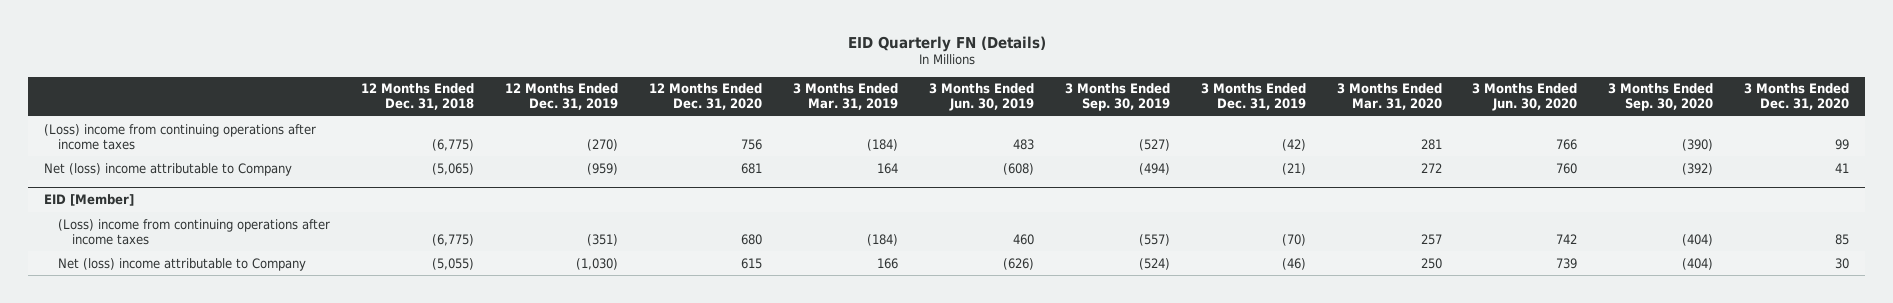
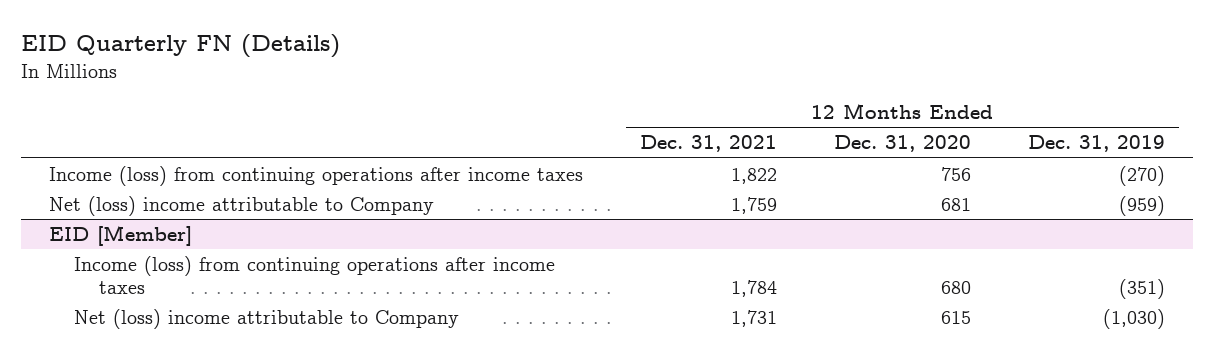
- | 12 Months Ended Dec. 31, 2018 | 12 Months Ended Dec. 31, 2019 | 12 Months Ended Dec. 31, 2020 | 3 Months Ended Mar. 31, 2019 | 3 Months Ended Jun. 30, 2019 | 3 Months Ended Sep. 30, 2019 | 3 Months Ended Dec. 31, 2019 | 3 Months Ended Mar. 31, 2020 | 3 Months Ended Jun. 30, 2020 | 3 Months Ended Sep. 30, 2020 | 3 Months Ended Dec. 31, 2020
+ | 12 Months Ended Dec. 31, 2021 | 12 Months Ended Dec. 31, 2020 | 12 Months Ended Dec. 31, 2019
- (Loss) income from continuing operations after income taxes | (6,775) | (270) | 756 | (184) | 483 | (527) | (42) | 281 | 766 | (390) | 99
+ Income (loss) from continuing operations after income taxes | 1,822 | 756 | (270)
@ EID [Member]
- (Loss) income from continuing operations after income taxes | (6,775) | (351) | 680 | (184) | 460 | (557) | (70) | 257 | 742 | (404) | 85
+ Income (loss) from continuing operations after income taxes | 1,784 | 680 | (351)

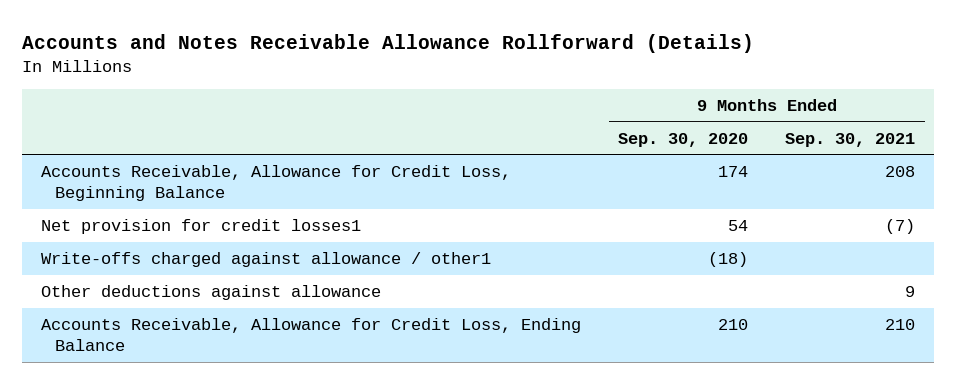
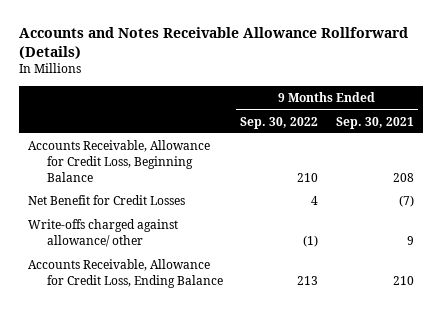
- | 9 Months Ended Sep. 30, 2020 | 9 Months Ended Sep. 30, 2021
+ | 9 Months Ended Sep. 30, 2022 | 9 Months Ended Sep. 30, 2021
- Net provision for credit losses1 | 54 | (7)
- Write-offs charged against allowance / other1 | (18) |
- Other deductions against allowance | | 9
+ Net Benefit for Credit Losses | 4 | (7)
+ Write-offs charged against allowance/ other | (1) | 9

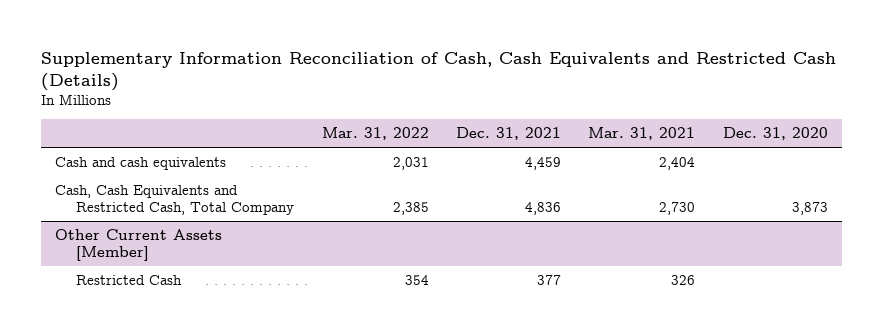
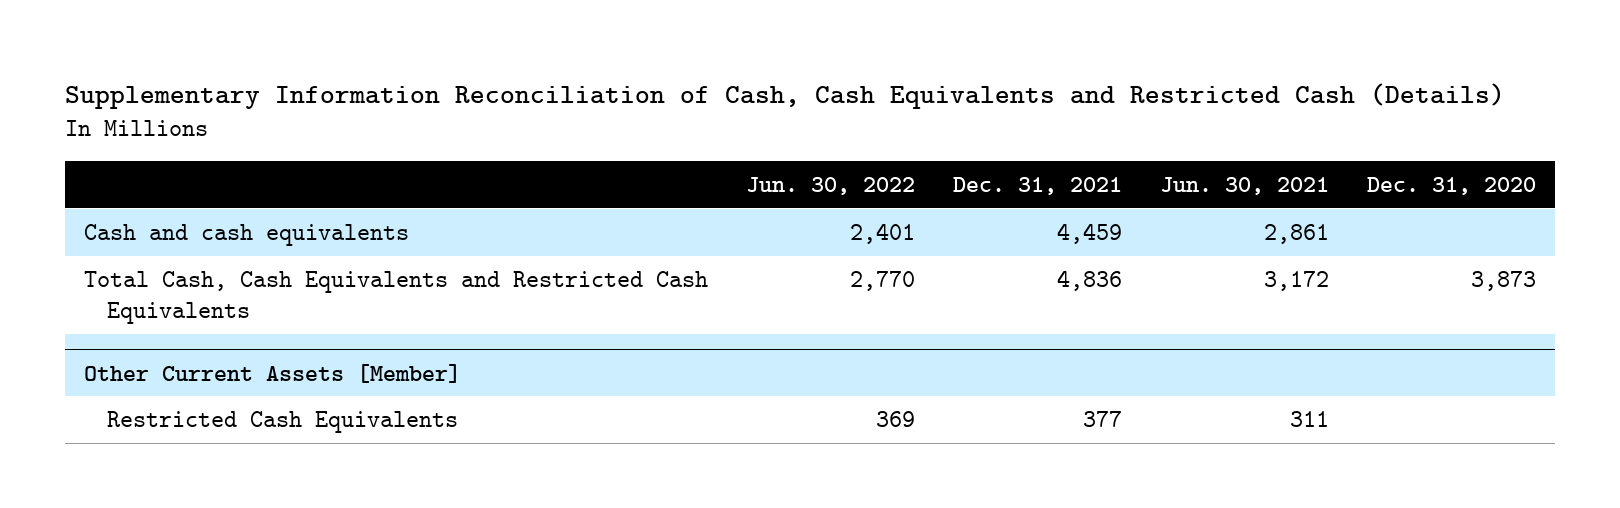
- | Mar. 31, 2022 | Dec. 31, 2021 | Mar. 31, 2021 | Dec. 31, 2020
+ | Jun. 30, 2022 | Dec. 31, 2021 | Jun. 30, 2021 | Dec. 31, 2020
- Cash, Cash Equivalents and Restricted Cash, Total Company | 2,385 | 4,836 | 2,730 | 3,873
+ Total Cash, Cash Equivalents and Restricted Cash Equivalents | 2,770 | 4,836 | 3,172 | 3,873
@ Other Current Assets [Member]
- Restricted Cash | 354 | 377 | 326 |
+ Restricted Cash Equivalents | 369 | 377 | 311 |

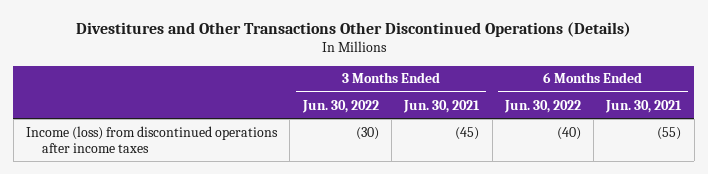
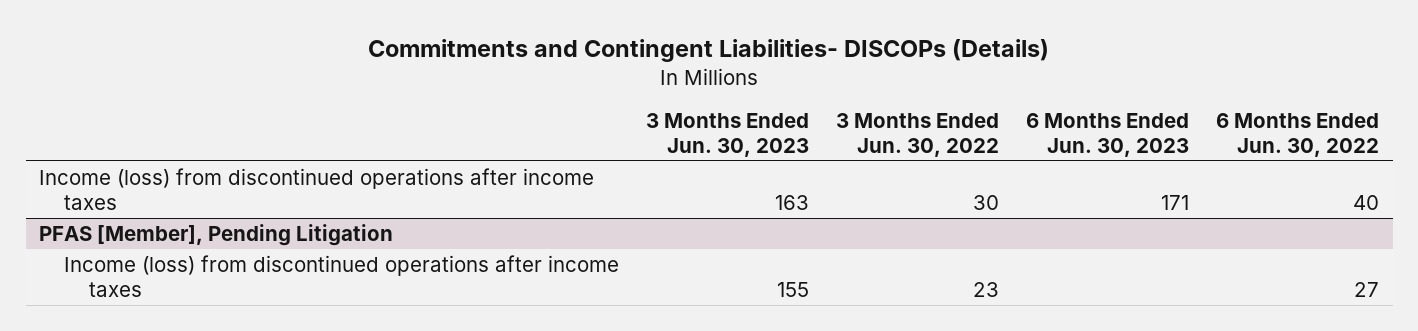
- Divestitures and Other Transactions Other Discontinued Operations (Details)
+ Commitments and Contingent Liabilities- DISCOPs (Details)
- | 3 Months Ended Jun. 30, 2022 | 3 Months Ended Jun. 30, 2021 | 6 Months Ended Jun. 30, 2022 | 6 Months Ended Jun. 30, 2021
+ | 3 Months Ended Jun. 30, 2023 | 3 Months Ended Jun. 30, 2022 | 6 Months Ended Jun. 30, 2023 | 6 Months Ended Jun. 30, 2022
- Income (loss) from discontinued operations after income taxes | (30) | (45) | (40) | (55)
+ Income (loss) from discontinued operations after income taxes | 163 | 30 | 171 | 40
+ PFAS [Member], Pending Litigation
+ Income (loss) from discontinued operations after income taxes | 155 | 23 | | 27

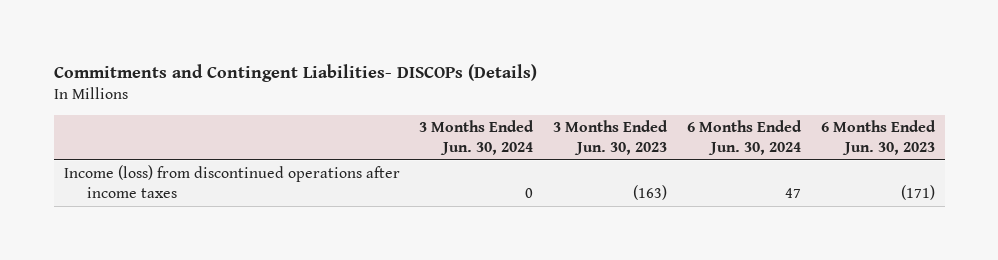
- | 3 Months Ended Jun. 30, 2023 | 3 Months Ended Jun. 30, 2022 | 6 Months Ended Jun. 30, 2023 | 6 Months Ended Jun. 30, 2022
+ | 3 Months Ended Jun. 30, 2024 | 3 Months Ended Jun. 30, 2023 | 6 Months Ended Jun. 30, 2024 | 6 Months Ended Jun. 30, 2023
- Income (loss) from discontinued operations after income taxes | 163 | 30 | 171 | 40
- PFAS [Member], Pending Litigation
- Income (loss) from discontinued operations after income taxes | 155 | 23 | | 27
+ Income (loss) from discontinued operations after income taxes | 0 | (163) | 47 | (171)

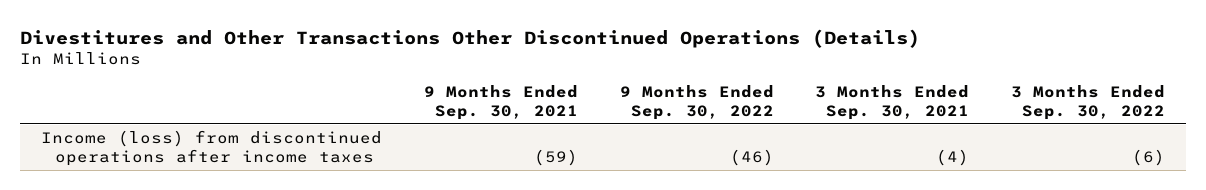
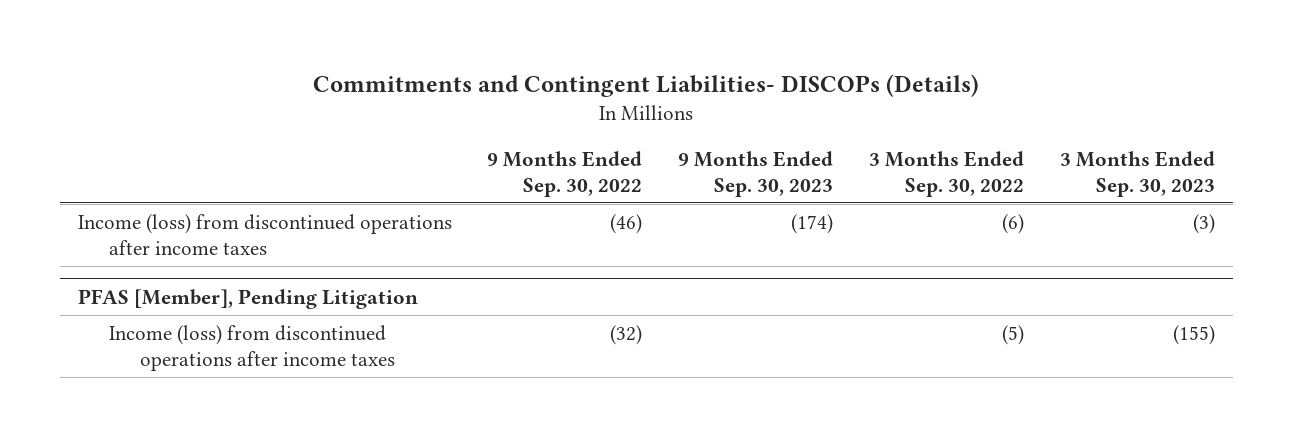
- Divestitures and Other Transactions Other Discontinued Operations (Details)
+ Commitments and Contingent Liabilities- DISCOPs (Details)
- | 9 Months Ended Sep. 30, 2021 | 9 Months Ended Sep. 30, 2022 | 3 Months Ended Sep. 30, 2021 | 3 Months Ended Sep. 30, 2022
+ | 9 Months Ended Sep. 30, 2022 | 9 Months Ended Sep. 30, 2023 | 3 Months Ended Sep. 30, 2022 | 3 Months Ended Sep. 30, 2023
+ PFAS [Member], Pending Litigation
+ Income (loss) from discontinued operations after income taxes | (32) | | (5) | (155)

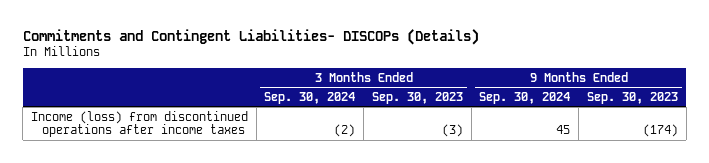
- | 9 Months Ended Sep. 30, 2022 | 9 Months Ended Sep. 30, 2023 | 3 Months Ended Sep. 30, 2022 | 3 Months Ended Sep. 30, 2023
+ | 3 Months Ended Sep. 30, 2024 | 3 Months Ended Sep. 30, 2023 | 9 Months Ended Sep. 30, 2024 | 9 Months Ended Sep. 30, 2023
- PFAS [Member], Pending Litigation
- Income (loss) from discontinued operations after income taxes | (32) | | (5) | (155)

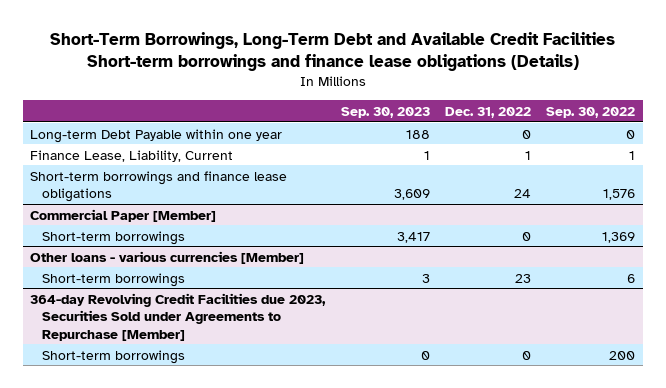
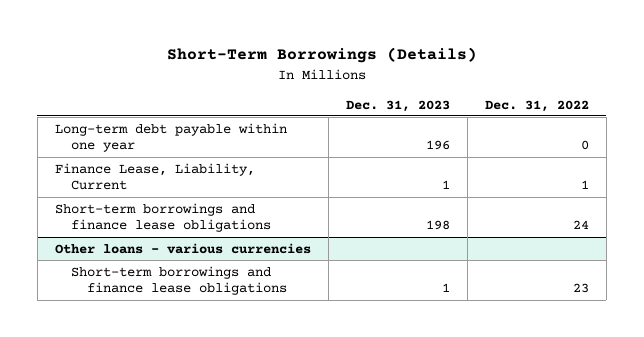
- Short-Term Borrowings, Long-Term Debt and Available Credit Facilities Short-term borrowings and finance lease obligations (Details)
+ Short-Term Borrowings (Details)
- | Sep. 30, 2023 | Dec. 31, 2022 | Sep. 30, 2022
+ | Dec. 31, 2023 | Dec. 31, 2022
- Long-term Debt Payable within one year | 188 | 0 | 0
+ Long-term debt payable within one year | 196 | 0
- Commercial Paper [Member]
- Short-term borrowings | 3,417 | 0 | 1,369
- Other loans - various currencies [Member]
- Short-term borrowings | 3 | 23 | 6
- 364-day Revolving Credit Facilities due 2023, Securities Sold under Agreements to Repurchase [Member]
- Short-term borrowings | 0 | 0 | 200
+ Other loans - various currencies
+ Short-term borrowings and finance lease obligations | 1 | 23

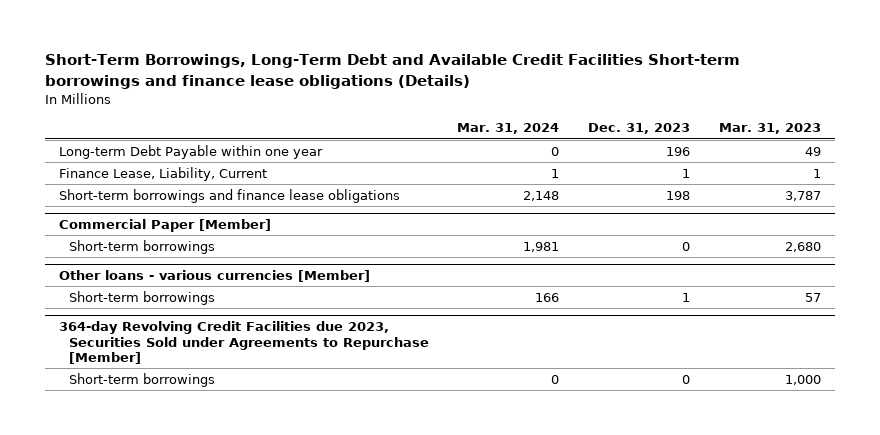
- Short-Term Borrowings (Details)
+ Short-Term Borrowings, Long-Term Debt and Available Credit Facilities Short-term borrowings and finance lease obligations (Details)
- | Dec. 31, 2023 | Dec. 31, 2022
+ | Mar. 31, 2024 | Dec. 31, 2023 | Mar. 31, 2023
- Long-term debt payable within one year | 196 | 0
+ Long-term Debt Payable within one year | 0 | 196 | 49
- Other loans - various currencies
- Short-term borrowings and finance lease obligations | 1 | 23
+ Commercial Paper [Member]
+ Short-term borrowings | 1,981 | 0 | 2,680
+ Other loans - various currencies [Member]
+ Short-term borrowings | 166 | 1 | 57
+ 364-day Revolving Credit Facilities due 2023, Securities Sold under Agreements to Repurchase [Member]
+ Short-term borrowings | 0 | 0 | 1,000

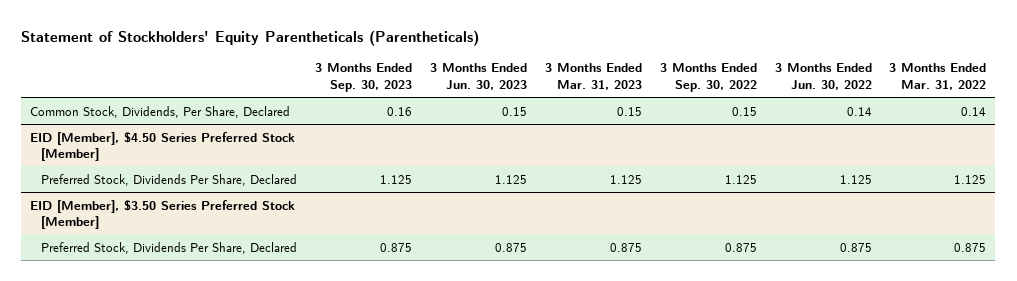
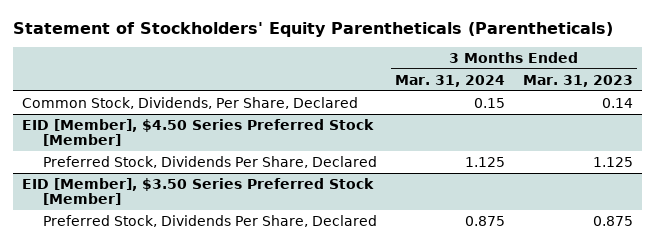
- | 3 Months Ended Sep. 30, 2023 | 3 Months Ended Jun. 30, 2023 | 3 Months Ended Mar. 31, 2023 | 3 Months Ended Sep. 30, 2022 | 3 Months Ended Jun. 30, 2022 | 3 Months Ended Mar. 31, 2022
+ | 3 Months Ended Mar. 31, 2024 | 3 Months Ended Mar. 31, 2023
- Common Stock, Dividends, Per Share, Declared | 0.16 | 0.15 | 0.15 | 0.15 | 0.14 | 0.14
+ Common Stock, Dividends, Per Share, Declared | 0.15 | 0.14

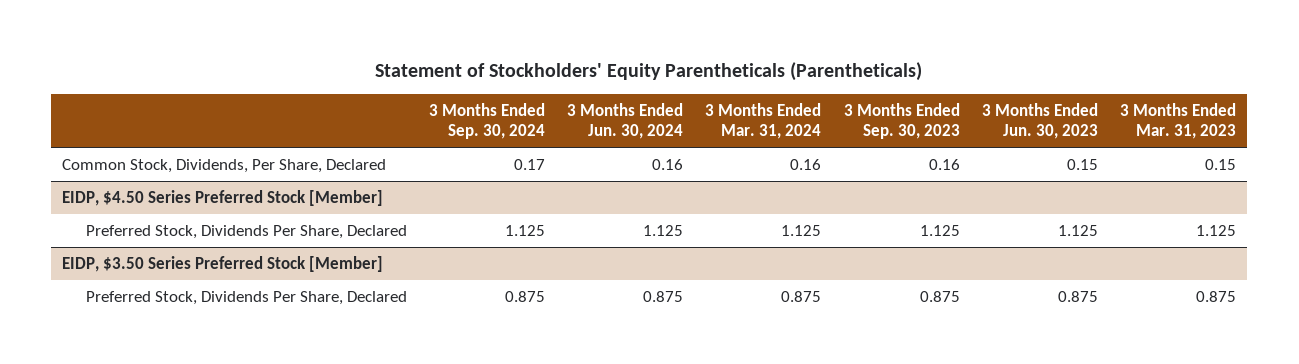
- | 3 Months Ended Mar. 31, 2024 | 3 Months Ended Mar. 31, 2023
+ | 3 Months Ended Sep. 30, 2024 | 3 Months Ended Jun. 30, 2024 | 3 Months Ended Mar. 31, 2024 | 3 Months Ended Sep. 30, 2023 | 3 Months Ended Jun. 30, 2023 | 3 Months Ended Mar. 31, 2023
- Common Stock, Dividends, Per Share, Declared | 0.15 | 0.14
- EID [Member], $4.50 Series Preferred Stock [Member]
+ Common Stock, Dividends, Per Share, Declared | 0.17 | 0.16 | 0.16 | 0.16 | 0.15 | 0.15
+ EIDP, $4.50 Series Preferred Stock [Member]
- EID [Member], $3.50 Series Preferred Stock [Member]
+ EIDP, $3.50 Series Preferred Stock [Member]

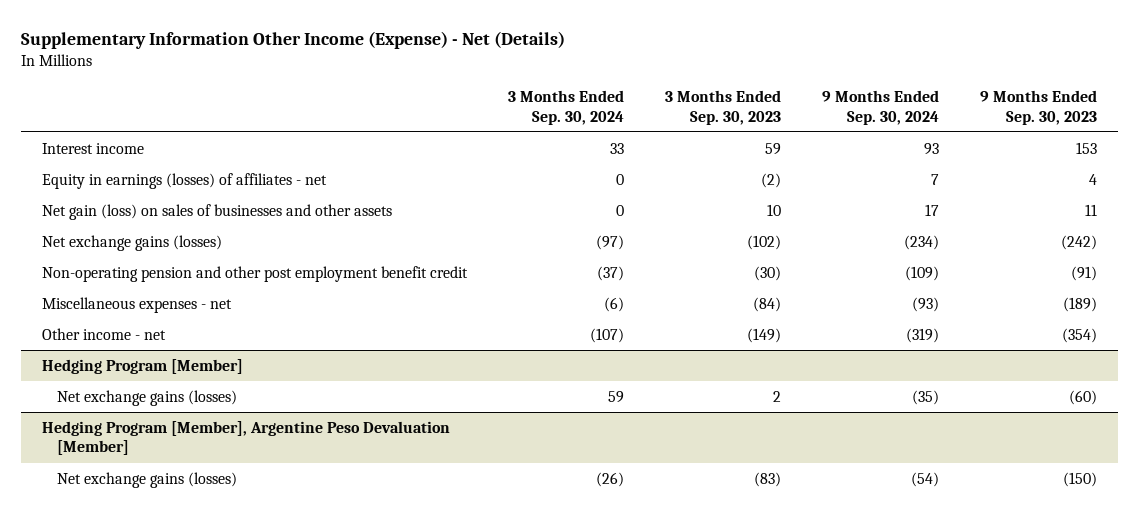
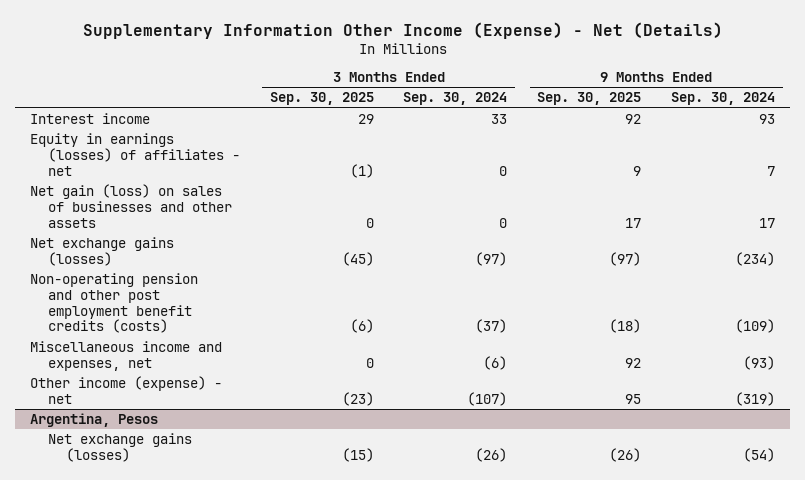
- | 3 Months Ended Sep. 30, 2024 | 3 Months Ended Sep. 30, 2023 | 9 Months Ended Sep. 30, 2024 | 9 Months Ended Sep. 30, 2023
+ | 3 Months Ended Sep. 30, 2025 | 3 Months Ended Sep. 30, 2024 | 9 Months Ended Sep. 30, 2025 | 9 Months Ended Sep. 30, 2024
- Non-operating pension and other post employment benefit credit | (37) | (30) | (109) | (91)
- Miscellaneous expenses - net | (6) | (84) | (93) | (189)
- Other income - net | (107) | (149) | (319) | (354)
- Hedging Program [Member]
- Net exchange gains (losses) | 59 | 2 | (35) | (60)
- Hedging Program [Member], Argentine Peso Devaluation [Member]
+ Non-operating pension and other post employment benefit credits (costs) | (6) | (37) | (18) | (109)
+ Miscellaneous income and expenses, net | 0 | (6) | 92 | (93)
+ Other income (expense) - net | (23) | (107) | 95 | (319)
+ Argentina, Pesos

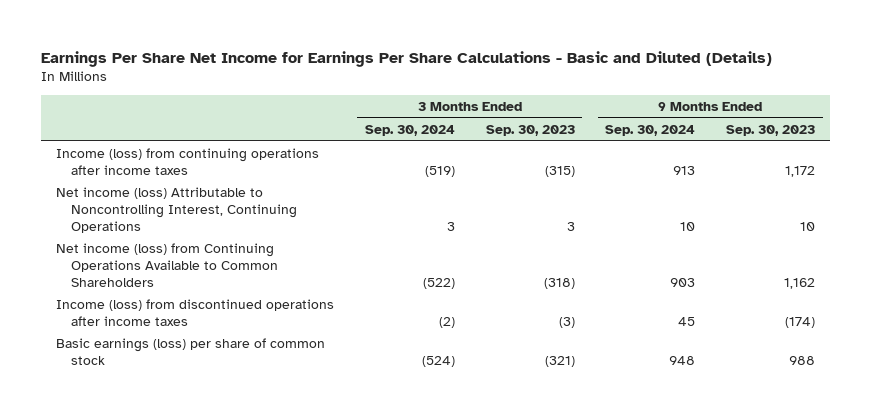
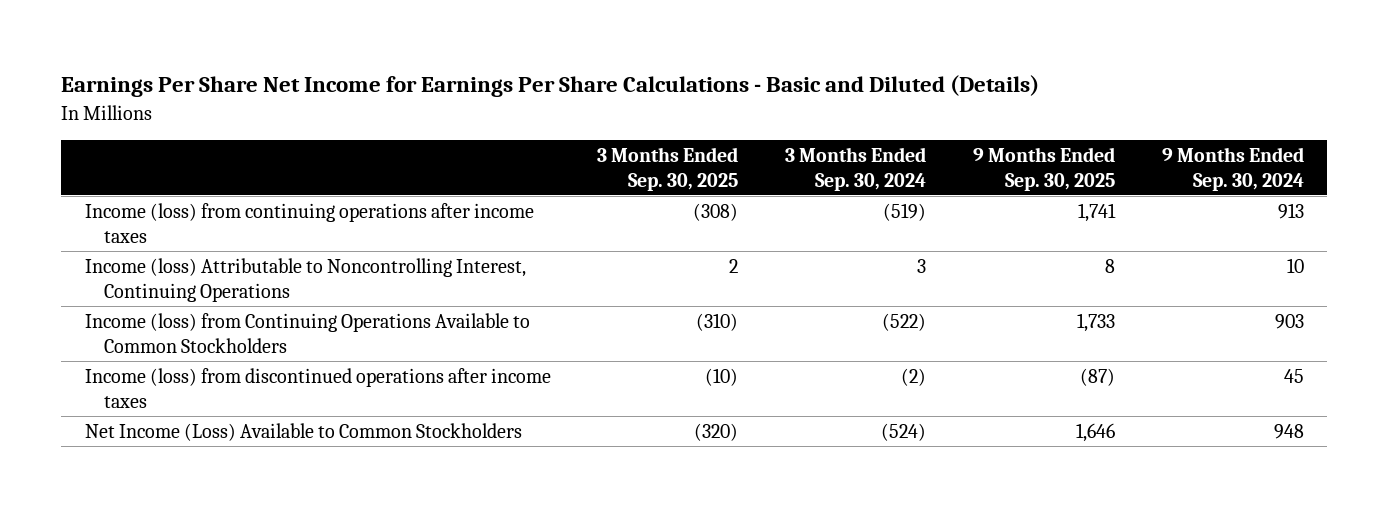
- | 3 Months Ended Sep. 30, 2024 | 3 Months Ended Sep. 30, 2023 | 9 Months Ended Sep. 30, 2024 | 9 Months Ended Sep. 30, 2023
+ | 3 Months Ended Sep. 30, 2025 | 3 Months Ended Sep. 30, 2024 | 9 Months Ended Sep. 30, 2025 | 9 Months Ended Sep. 30, 2024
- Net income (loss) Attributable to Noncontrolling Interest, Continuing Operations | 3 | 3 | 10 | 10
- Net income (loss) from Continuing Operations Available to Common Shareholders | (522) | (318) | 903 | 1,162
+ Income (loss) Attributable to Noncontrolling Interest, Continuing Operations | 2 | 3 | 8 | 10
+ Income (loss) from Continuing Operations Available to Common Stockholders | (310) | (522) | 1,733 | 903
- Basic earnings (loss) per share of common stock | (524) | (321) | 948 | 988
+ Net Income (Loss) Available to Common Stockholders | (320) | (524) | 1,646 | 948

